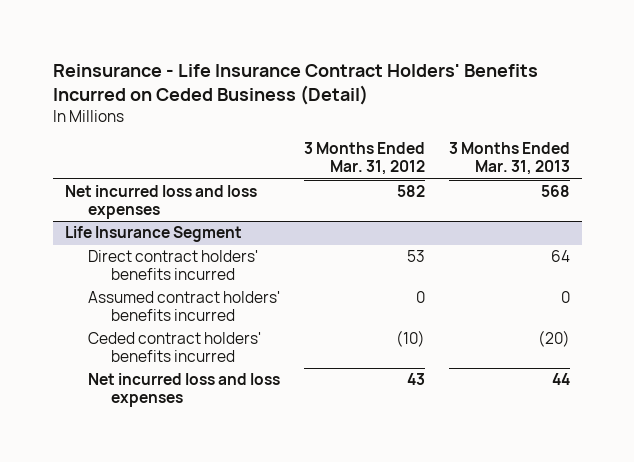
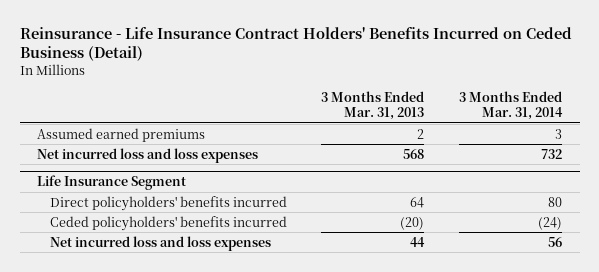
- | 3 Months Ended Mar. 31, 2012 | 3 Months Ended Mar. 31, 2013
+ | 3 Months Ended Mar. 31, 2013 | 3 Months Ended Mar. 31, 2014
+ Assumed earned premiums | 2 | 3
@ Life Insurance Segment
- Direct contract holders' benefits incurred | 53 | 64
- Assumed contract holders' benefits incurred | 0 | 0
- Ceded contract holders' benefits incurred | (10) | (20)
+ Direct policyholders' benefits incurred | 64 | 80
+ Ceded policyholders' benefits incurred | (20) | (24)

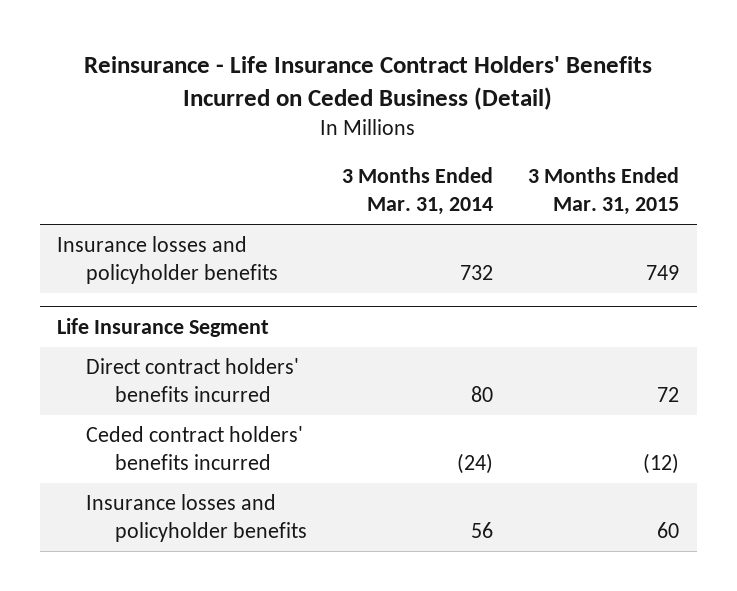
- | 3 Months Ended Mar. 31, 2013 | 3 Months Ended Mar. 31, 2014
+ | 3 Months Ended Mar. 31, 2014 | 3 Months Ended Mar. 31, 2015
- Assumed earned premiums | 2 | 3
- Net incurred loss and loss expenses | 568 | 732
+ Insurance losses and policyholder benefits | 732 | 749
@ Life Insurance Segment
- Direct policyholders' benefits incurred | 64 | 80
- Ceded policyholders' benefits incurred | (20) | (24)
- Net incurred loss and loss expenses | 44 | 56
+ Direct contract holders' benefits incurred | 80 | 72
+ Ceded contract holders' benefits incurred | (24) | (12)
+ Insurance losses and policyholder benefits | 56 | 60

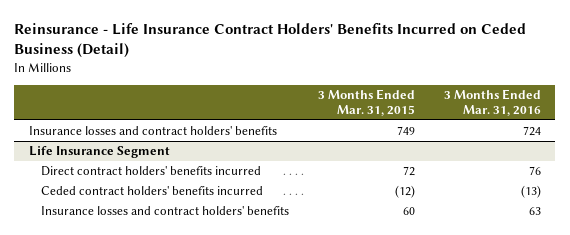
- | 3 Months Ended Mar. 31, 2014 | 3 Months Ended Mar. 31, 2015
+ | 3 Months Ended Mar. 31, 2015 | 3 Months Ended Mar. 31, 2016
- Insurance losses and policyholder benefits | 732 | 749
+ Insurance losses and contract holders' benefits | 749 | 724
@ Life Insurance Segment
- Insurance losses and policyholder benefits | 56 | 60
+ Insurance losses and contract holders' benefits | 60 | 63

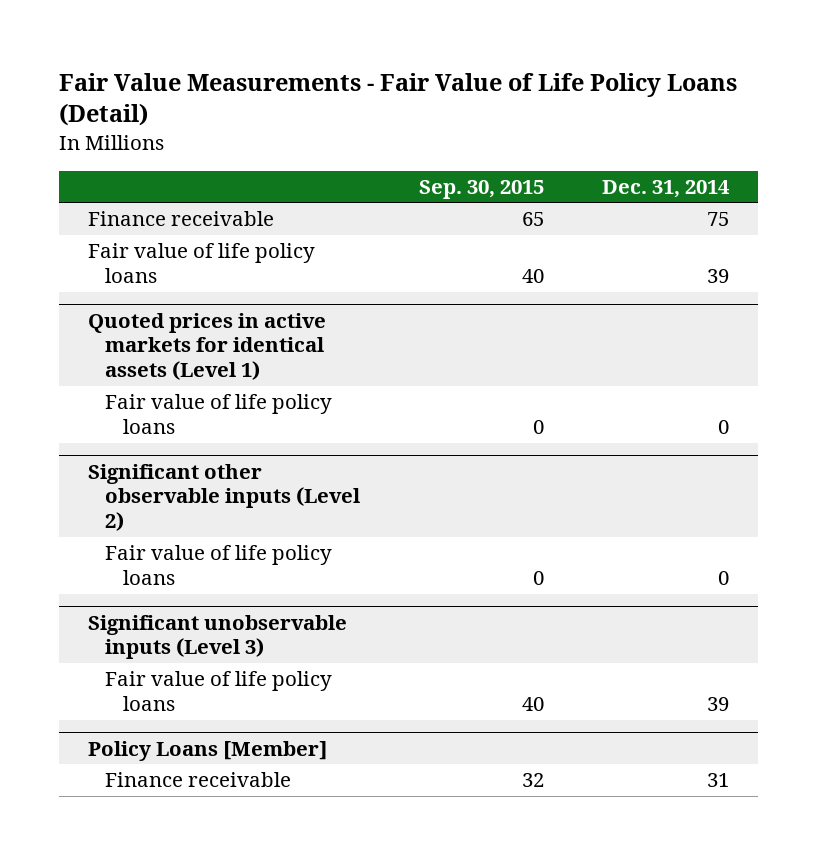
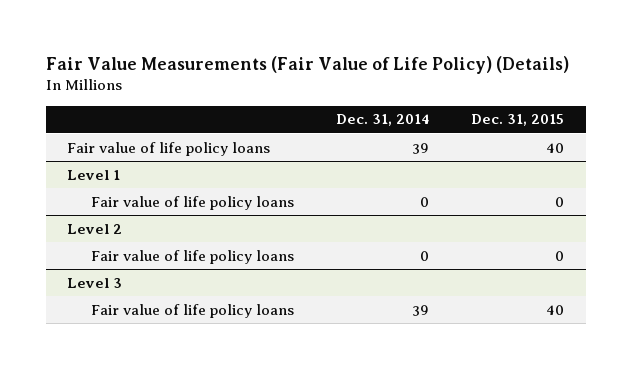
- Fair Value Measurements - Fair Value of Life Policy Loans (Detail)
+ Fair Value Measurements (Fair Value of Life Policy) (Details)
- | Sep. 30, 2015 | Dec. 31, 2014
+ | Dec. 31, 2014 | Dec. 31, 2015
- Finance receivable | 65 | 75
- Quoted prices in active markets for identical assets (Level 1)
+ Level 1
- Significant other observable inputs (Level 2)
+ Level 2
- Significant unobservable inputs (Level 3)
+ Level 3
- Policy Loans [Member]
- Finance receivable | 32 | 31

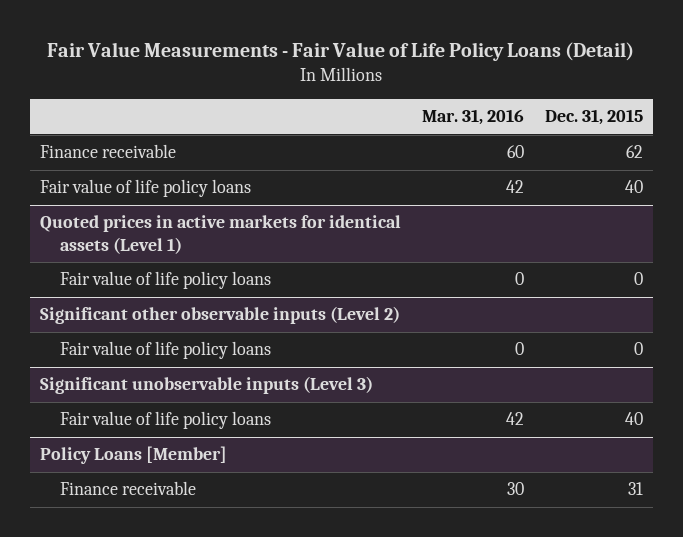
- Fair Value Measurements (Fair Value of Life Policy) (Details)
+ Fair Value Measurements - Fair Value of Life Policy Loans (Detail)
- | Dec. 31, 2014 | Dec. 31, 2015
+ | Mar. 31, 2016 | Dec. 31, 2015
+ Finance receivable | 60 | 62
- Level 1
+ Quoted prices in active markets for identical assets (Level 1)
- Level 2
+ Significant other observable inputs (Level 2)
- Level 3
+ Significant unobservable inputs (Level 3)
+ Policy Loans [Member]
+ Finance receivable | 30 | 31

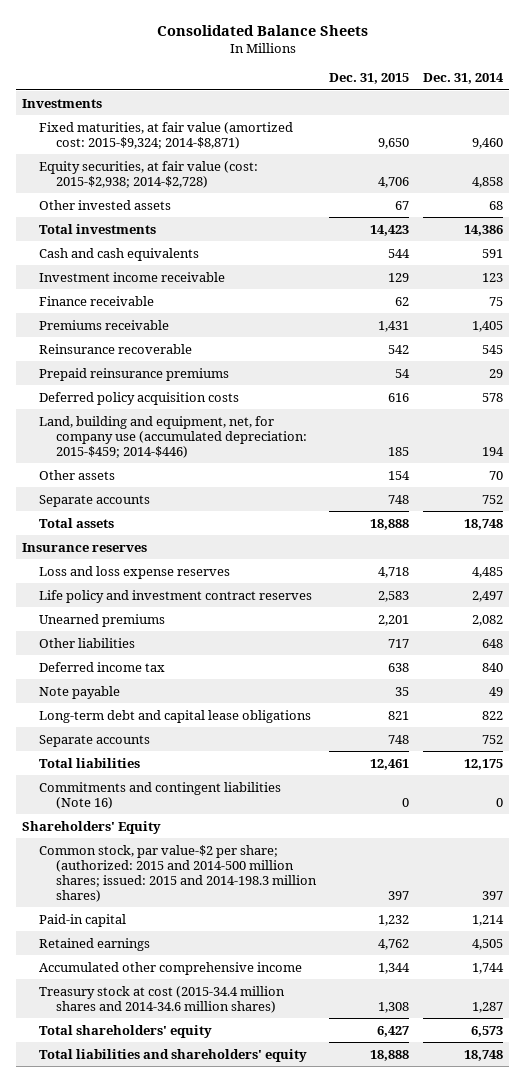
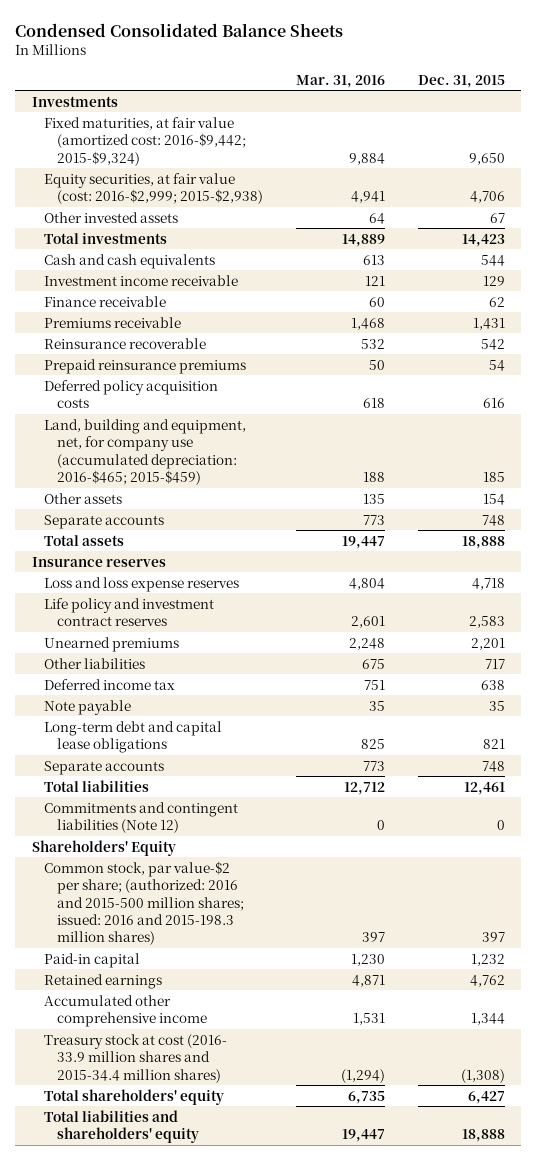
- Consolidated Balance Sheets
+ Condensed Consolidated Balance Sheets
- | Dec. 31, 2015 | Dec. 31, 2014
+ | Mar. 31, 2016 | Dec. 31, 2015
- Fixed maturities, at fair value (amortized cost: 2015-$9,324; 2014-$8,871) | 9,650 | 9,460
- Equity securities, at fair value (cost: 2015-$2,938; 2014-$2,728) | 4,706 | 4,858
+ Fixed maturities, at fair value (amortized cost: 2016-$9,442; 2015-$9,324) | 9,884 | 9,650
+ Equity securities, at fair value (cost: 2016-$2,999; 2015-$2,938) | 4,941 | 4,706
- Land, building and equipment, net, for company use (accumulated depreciation: 2015-$459; 2014-$446) | 185 | 194
+ Land, building and equipment, net, for company use (accumulated depreciation: 2016-$465; 2015-$459) | 188 | 185
- Commitments and contingent liabilities (Note 16) | 0 | 0
+ Commitments and contingent liabilities (Note 12) | 0 | 0
- Common stock, par value-$2 per share; (authorized: 2015 and 2014-500 million shares; issued: 2015 and 2014-198.3 million shares) | 397 | 397
+ Common stock, par value-$2 per share; (authorized: 2016 and 2015-500 million shares; issued: 2016 and 2015-198.3 million shares) | 397 | 397
- Treasury stock at cost (2015-34.4 million shares and 2014-34.6 million shares) | 1,308 | 1,287
+ Treasury stock at cost (2016- 33.9 million shares and 2015-34.4 million shares) | (1,294) | (1,308)

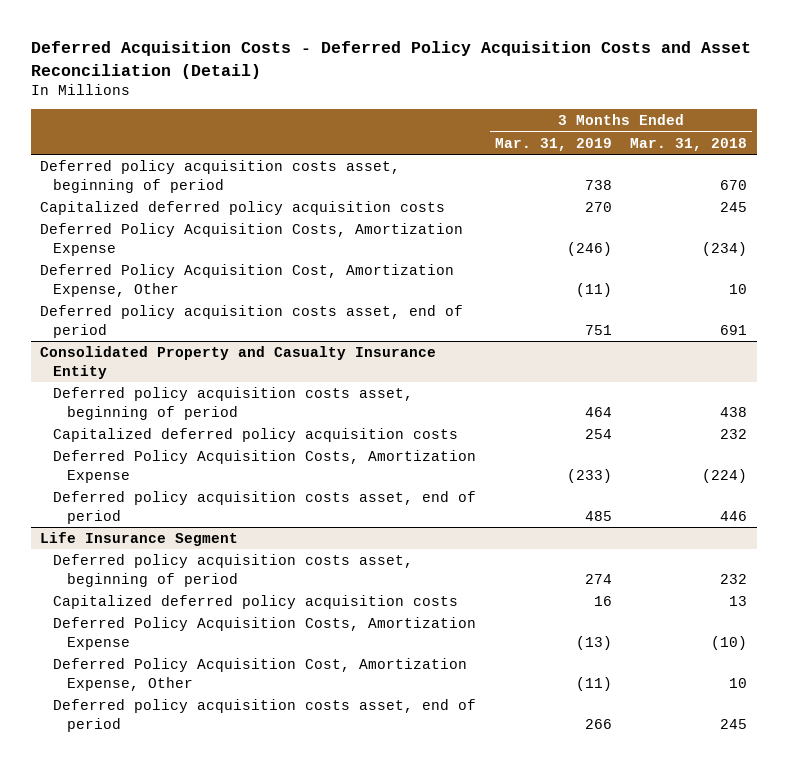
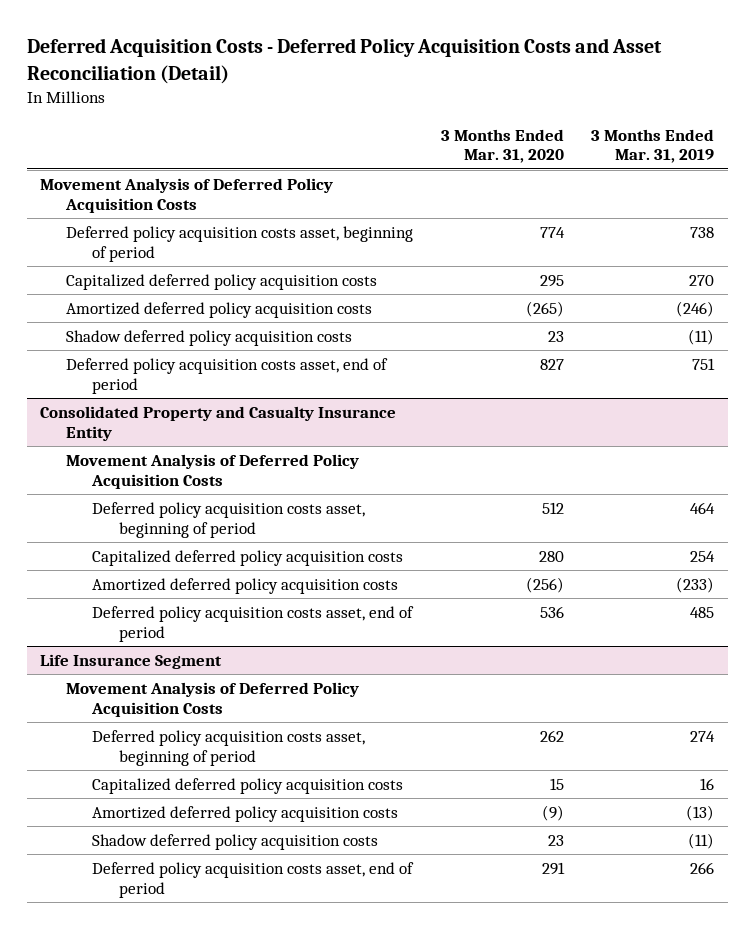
- | 3 Months Ended Mar. 31, 2019 | 3 Months Ended Mar. 31, 2018
+ | 3 Months Ended Mar. 31, 2020 | 3 Months Ended Mar. 31, 2019
+ Movement Analysis of Deferred Policy Acquisition Costs
- Deferred Policy Acquisition Costs, Amortization Expense | (246) | (234)
- Deferred Policy Acquisition Cost, Amortization Expense, Other | (11) | 10
+ Amortized deferred policy acquisition costs | (265) | (246)
+ Shadow deferred policy acquisition costs | 23 | (11)
@ Consolidated Property and Casualty Insurance Entity
+ Movement Analysis of Deferred Policy Acquisition Costs
- Deferred Policy Acquisition Costs, Amortization Expense | (233) | (224)
+ Amortized deferred policy acquisition costs | (256) | (233)
@ Life Insurance Segment
+ Movement Analysis of Deferred Policy Acquisition Costs
- Deferred Policy Acquisition Costs, Amortization Expense | (13) | (10)
- Deferred Policy Acquisition Cost, Amortization Expense, Other | (11) | 10
+ Amortized deferred policy acquisition costs | (9) | (13)
+ Shadow deferred policy acquisition costs | 23 | (11)

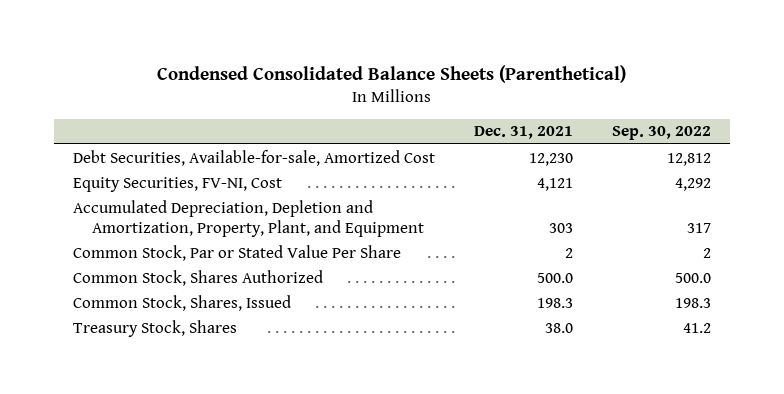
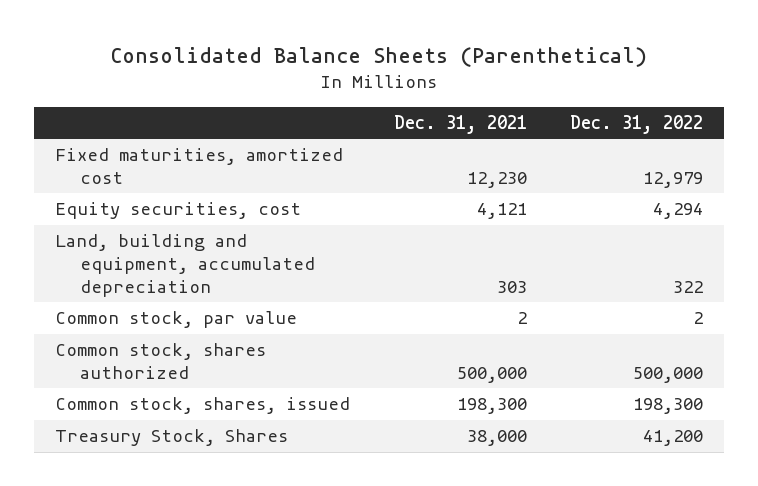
- Condensed Consolidated Balance Sheets (Parenthetical)
+ Consolidated Balance Sheets (Parenthetical)
- | Dec. 31, 2021 | Sep. 30, 2022
+ | Dec. 31, 2021 | Dec. 31, 2022
- Debt Securities, Available-for-sale, Amortized Cost | 12,230 | 12,812
- Equity Securities, FV-NI, Cost | 4,121 | 4,292
- Accumulated Depreciation, Depletion and Amortization, Property, Plant, and Equipment | 303 | 317
- Common Stock, Par or Stated Value Per Share | 2 | 2
- Common Stock, Shares Authorized | 500.0 | 500.0
- Common Stock, Shares, Issued | 198.3 | 198.3
- Treasury Stock, Shares | 38.0 | 41.2
+ Fixed maturities, amortized cost | 12,230 | 12,979
+ Equity securities, cost | 4,121 | 4,294
+ Land, building and equipment, accumulated depreciation | 303 | 322
+ Common stock, par value | 2 | 2
+ Common stock, shares authorized | 500,000 | 500,000
+ Common stock, shares, issued | 198,300 | 198,300
+ Treasury Stock, Shares | 38,000 | 41,200

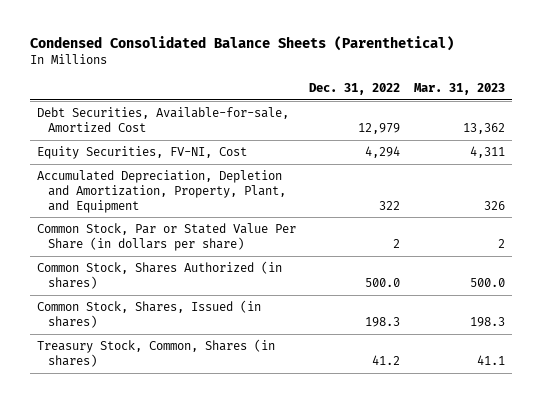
- Consolidated Balance Sheets (Parenthetical)
+ Condensed Consolidated Balance Sheets (Parenthetical)
- | Dec. 31, 2021 | Dec. 31, 2022
+ | Dec. 31, 2022 | Mar. 31, 2023
- Fixed maturities, amortized cost | 12,230 | 12,979
- Equity securities, cost | 4,121 | 4,294
- Land, building and equipment, accumulated depreciation | 303 | 322
- Common stock, par value | 2 | 2
- Common stock, shares authorized | 500,000 | 500,000
- Common stock, shares, issued | 198,300 | 198,300
- Treasury Stock, Shares | 38,000 | 41,200
+ Debt Securities, Available-for-sale, Amortized Cost | 12,979 | 13,362
+ Equity Securities, FV-NI, Cost | 4,294 | 4,311
+ Accumulated Depreciation, Depletion and Amortization, Property, Plant, and Equipment | 322 | 326
+ Common Stock, Par or Stated Value Per Share (in dollars per share) | 2 | 2
+ Common Stock, Shares Authorized (in shares) | 500.0 | 500.0
+ Common Stock, Shares, Issued (in shares) | 198.3 | 198.3
+ Treasury Stock, Common, Shares (in shares) | 41.2 | 41.1

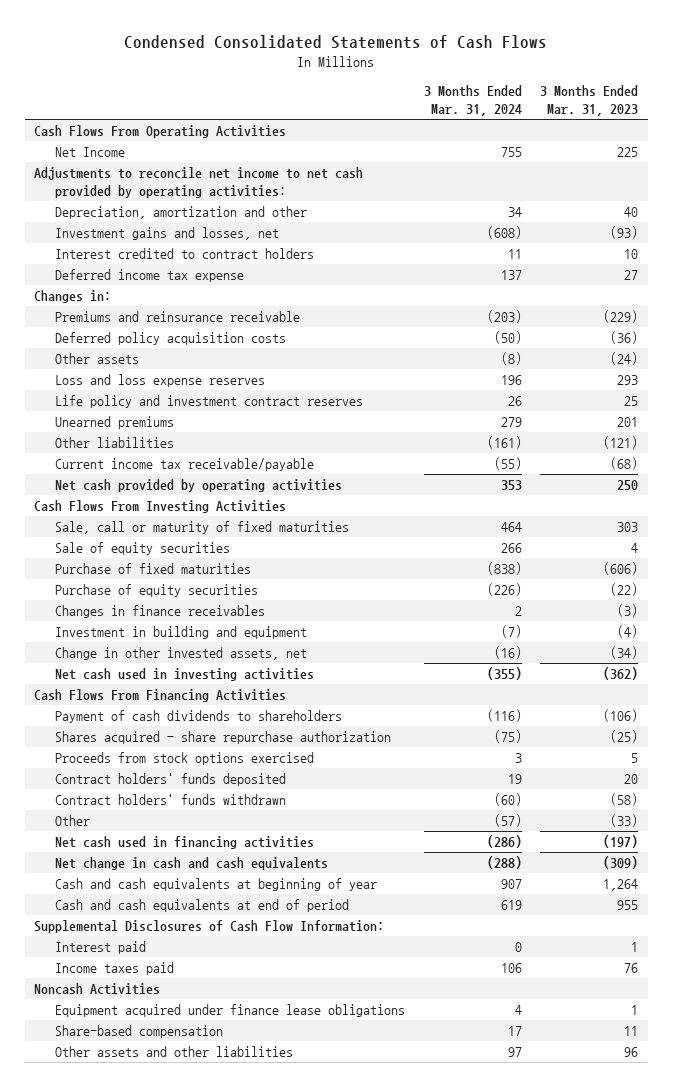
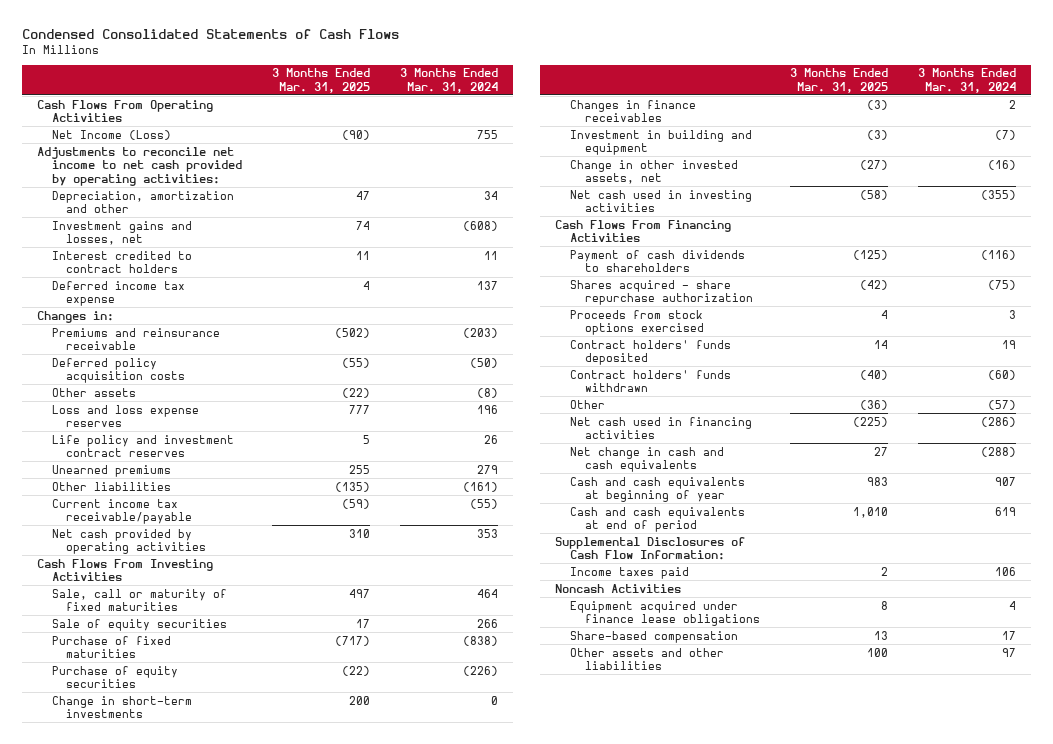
- | 3 Months Ended Mar. 31, 2024 | 3 Months Ended Mar. 31, 2023
+ | 3 Months Ended Mar. 31, 2025 | 3 Months Ended Mar. 31, 2024
- Net Income | 755 | 225
+ Net Income (Loss) | (90) | 755
+ Change in short-term investments | 200 | 0
- Interest paid | 0 | 1

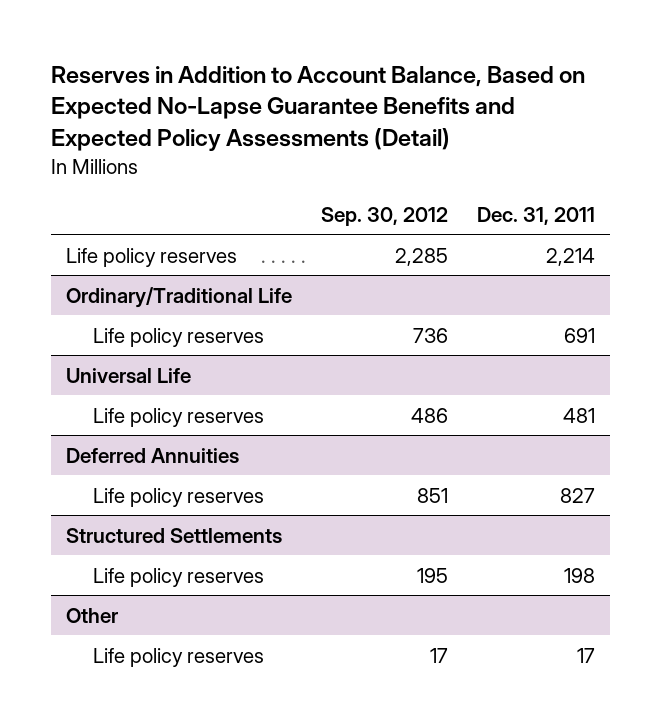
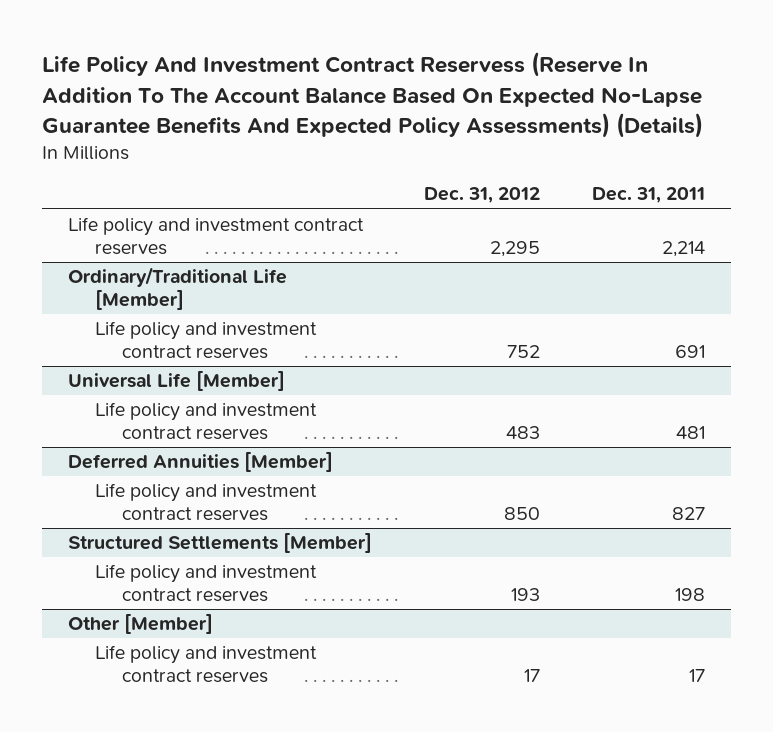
- Reserves in Addition to Account Balance, Based on Expected No-Lapse Guarantee Benefits and Expected Policy Assessments (Detail)
+ Life Policy And Investment Contract Reservess (Reserve In Addition To The Account Balance Based On Expected No-Lapse Guarantee Benefits And Expected Policy Assessments) (Details)
- | Sep. 30, 2012 | Dec. 31, 2011
+ | Dec. 31, 2012 | Dec. 31, 2011
- Life policy reserves | 2,285 | 2,214
- Ordinary/Traditional Life
- Life policy reserves | 736 | 691
- Universal Life
- Life policy reserves | 486 | 481
- Deferred Annuities
- Life policy reserves | 851 | 827
- Structured Settlements
- Life policy reserves | 195 | 198
- Other
- Life policy reserves | 17 | 17
+ Life policy and investment contract reserves | 2,295 | 2,214
+ Ordinary/Traditional Life [Member]
+ Life policy and investment contract reserves | 752 | 691
+ Universal Life [Member]
+ Life policy and investment contract reserves | 483 | 481
+ Deferred Annuities [Member]
+ Life policy and investment contract reserves | 850 | 827
+ Structured Settlements [Member]
+ Life policy and investment contract reserves | 193 | 198
+ Other [Member]
+ Life policy and investment contract reserves | 17 | 17

